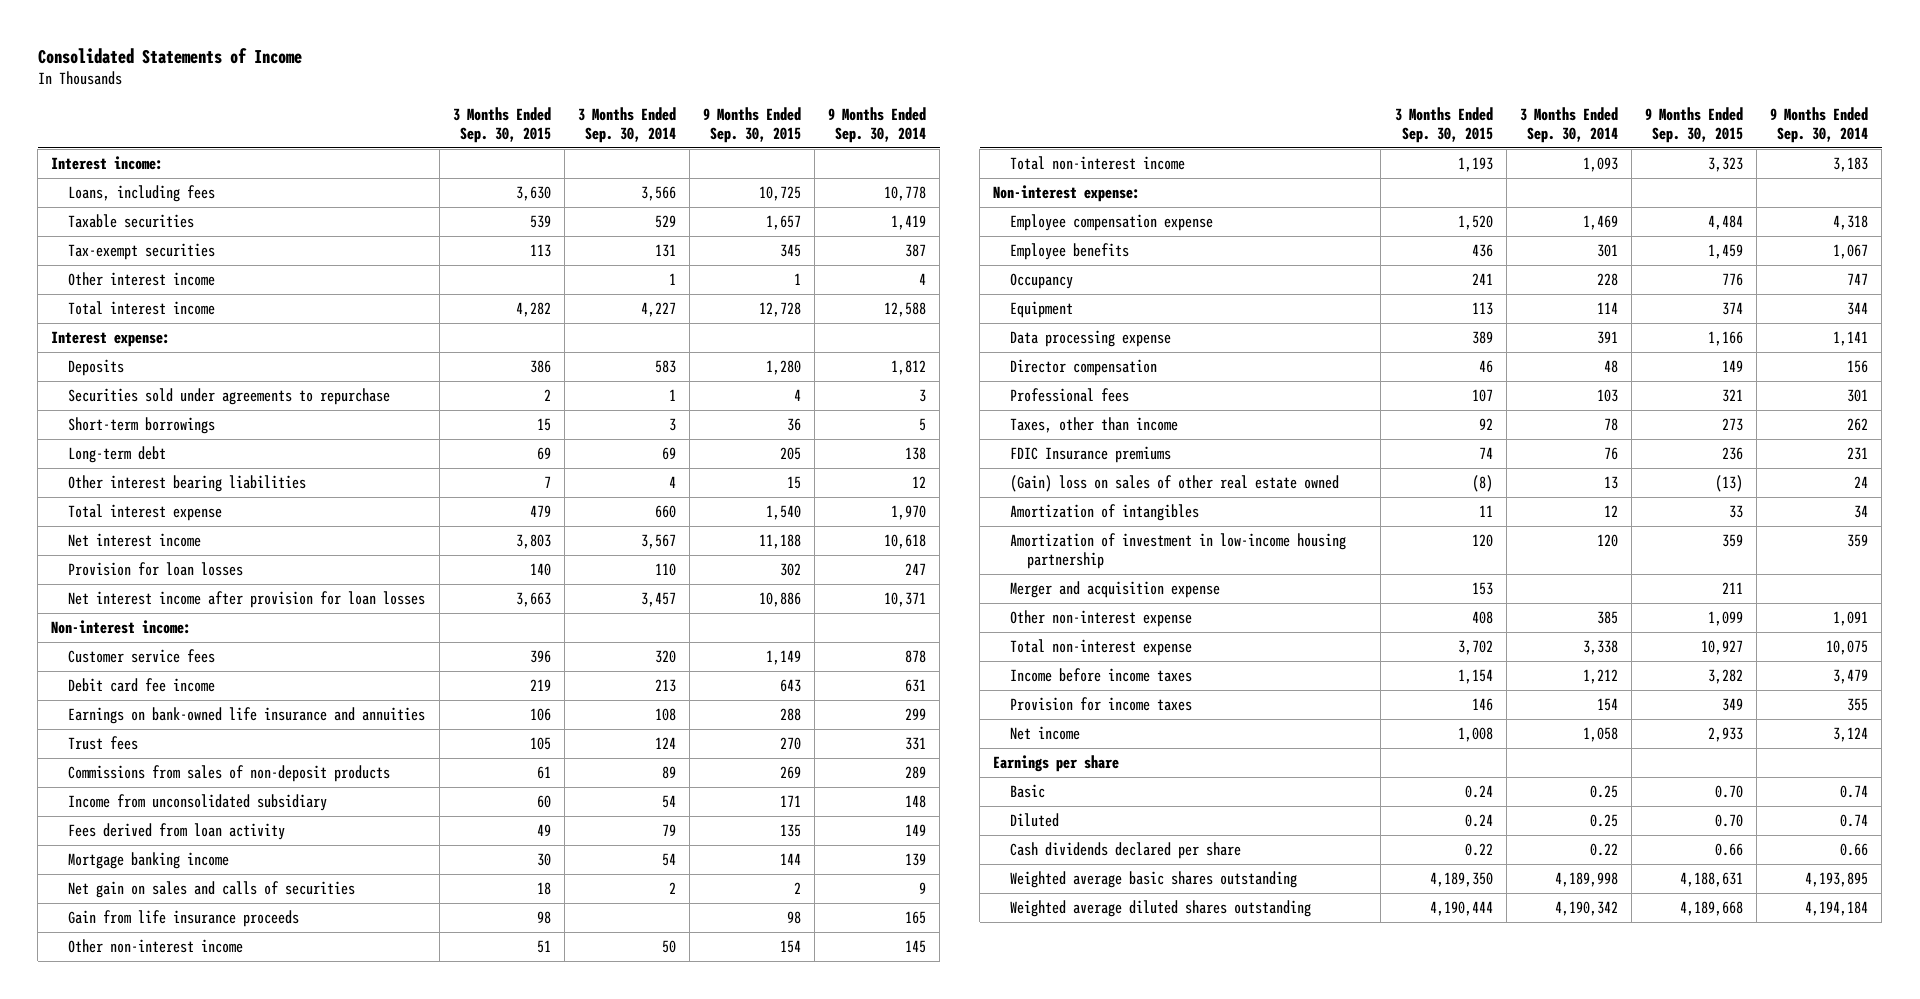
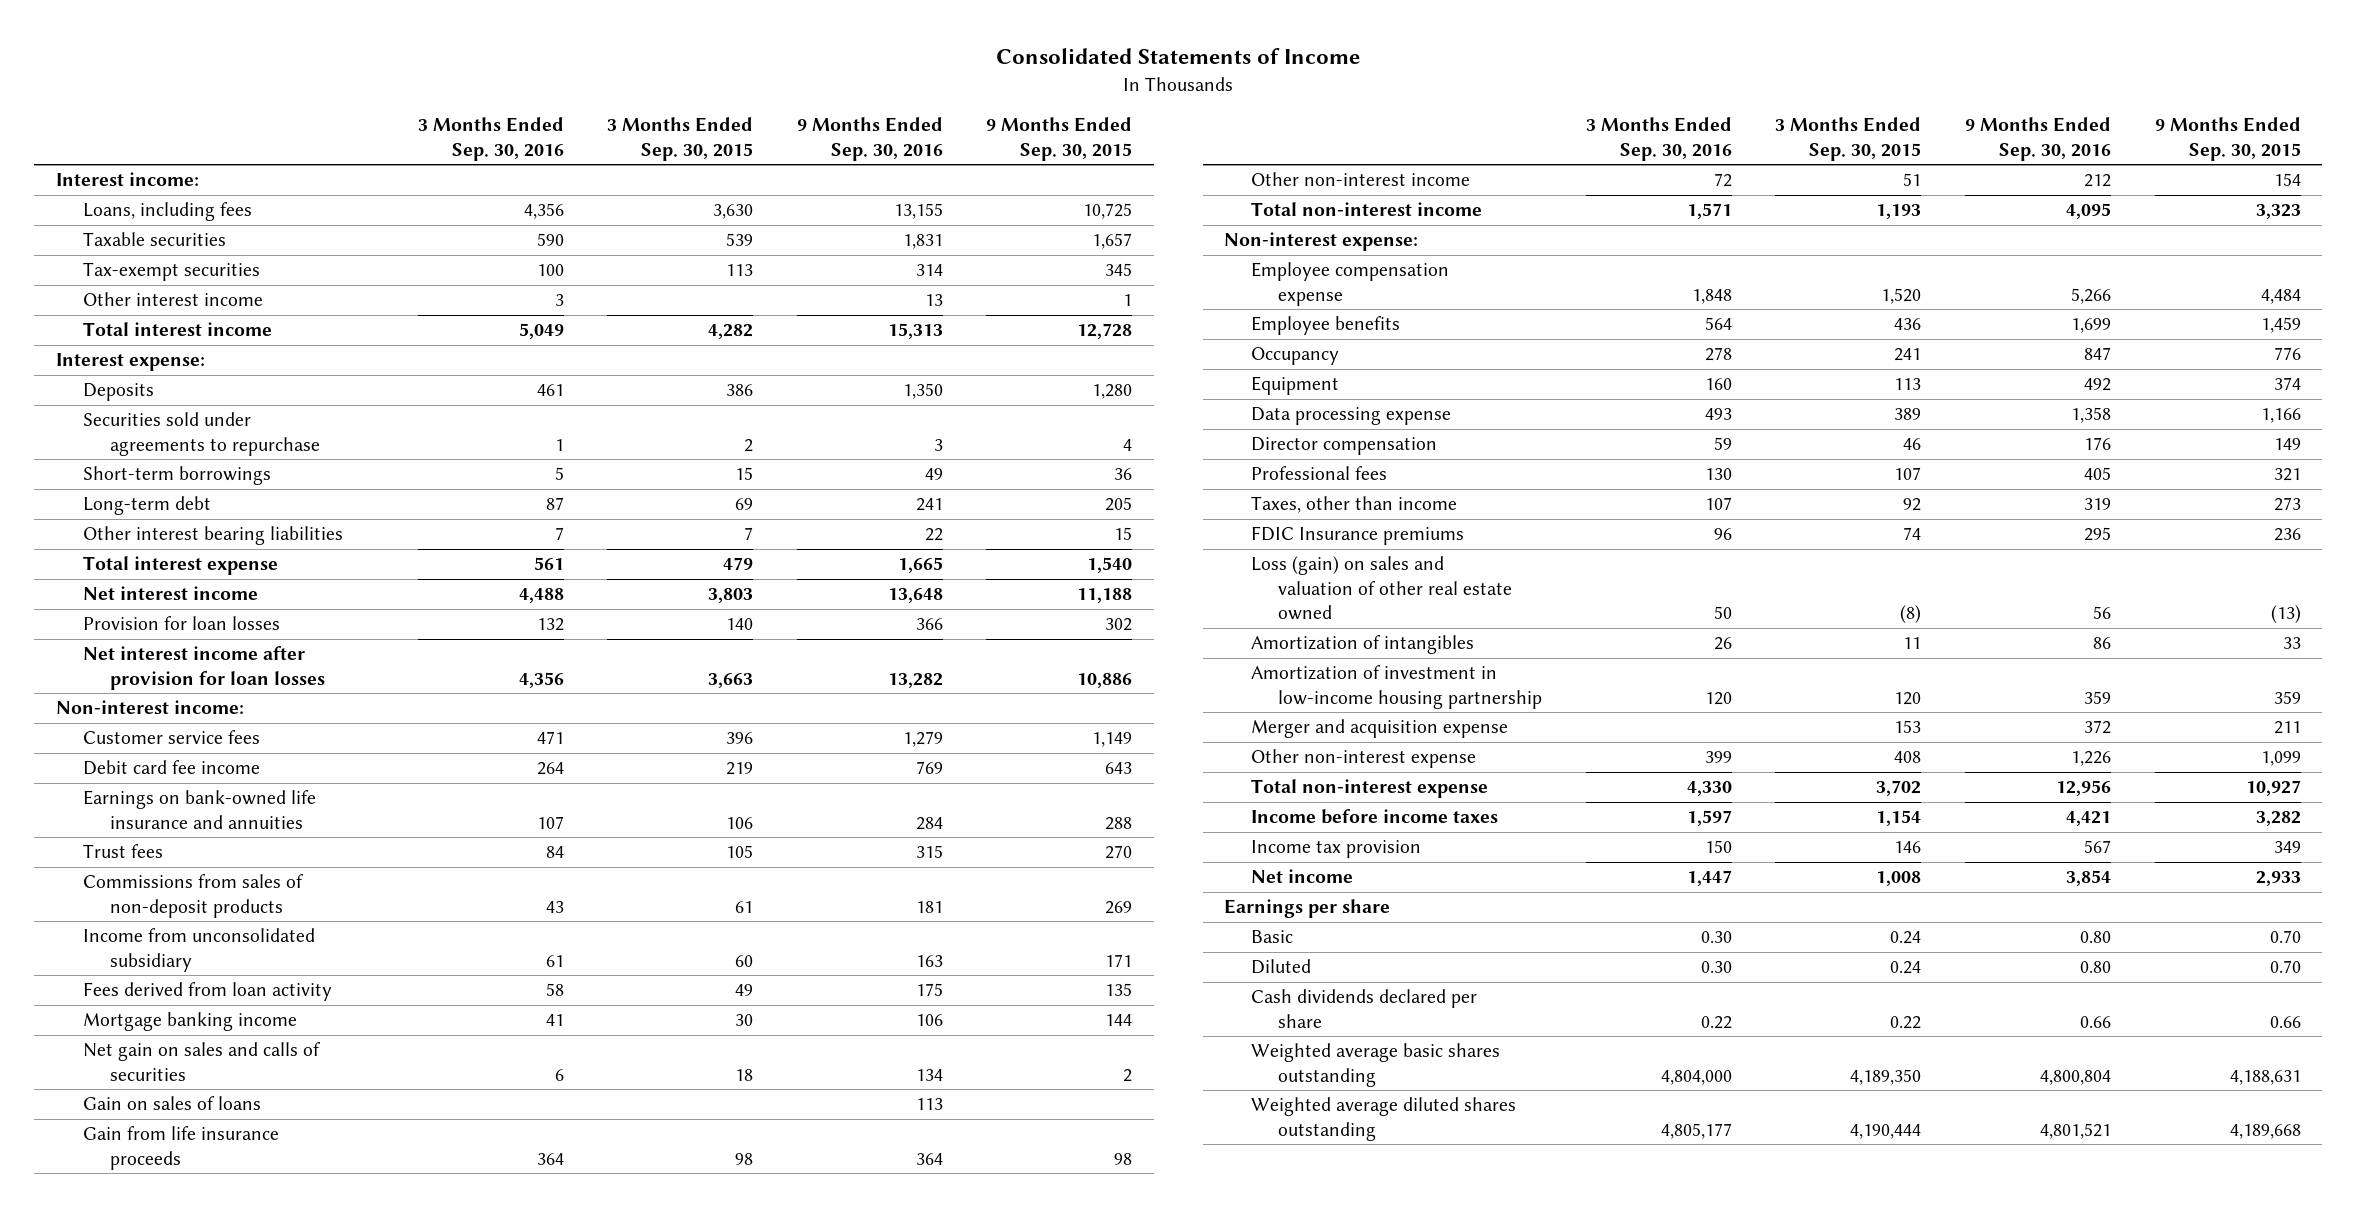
- | 3 Months Ended Sep. 30, 2015 | 3 Months Ended Sep. 30, 2014 | 9 Months Ended Sep. 30, 2015 | 9 Months Ended Sep. 30, 2014
+ | 3 Months Ended Sep. 30, 2016 | 3 Months Ended Sep. 30, 2015 | 9 Months Ended Sep. 30, 2016 | 9 Months Ended Sep. 30, 2015
+ Gain on sales of loans | | | 113 |
- (Gain) loss on sales of other real estate owned | (8) | 13 | (13) | 24
+ Loss (gain) on sales and valuation of other real estate owned | 50 | (8) | 56 | (13)
- Provision for income taxes | 146 | 154 | 349 | 355
+ Income tax provision | 150 | 146 | 567 | 349

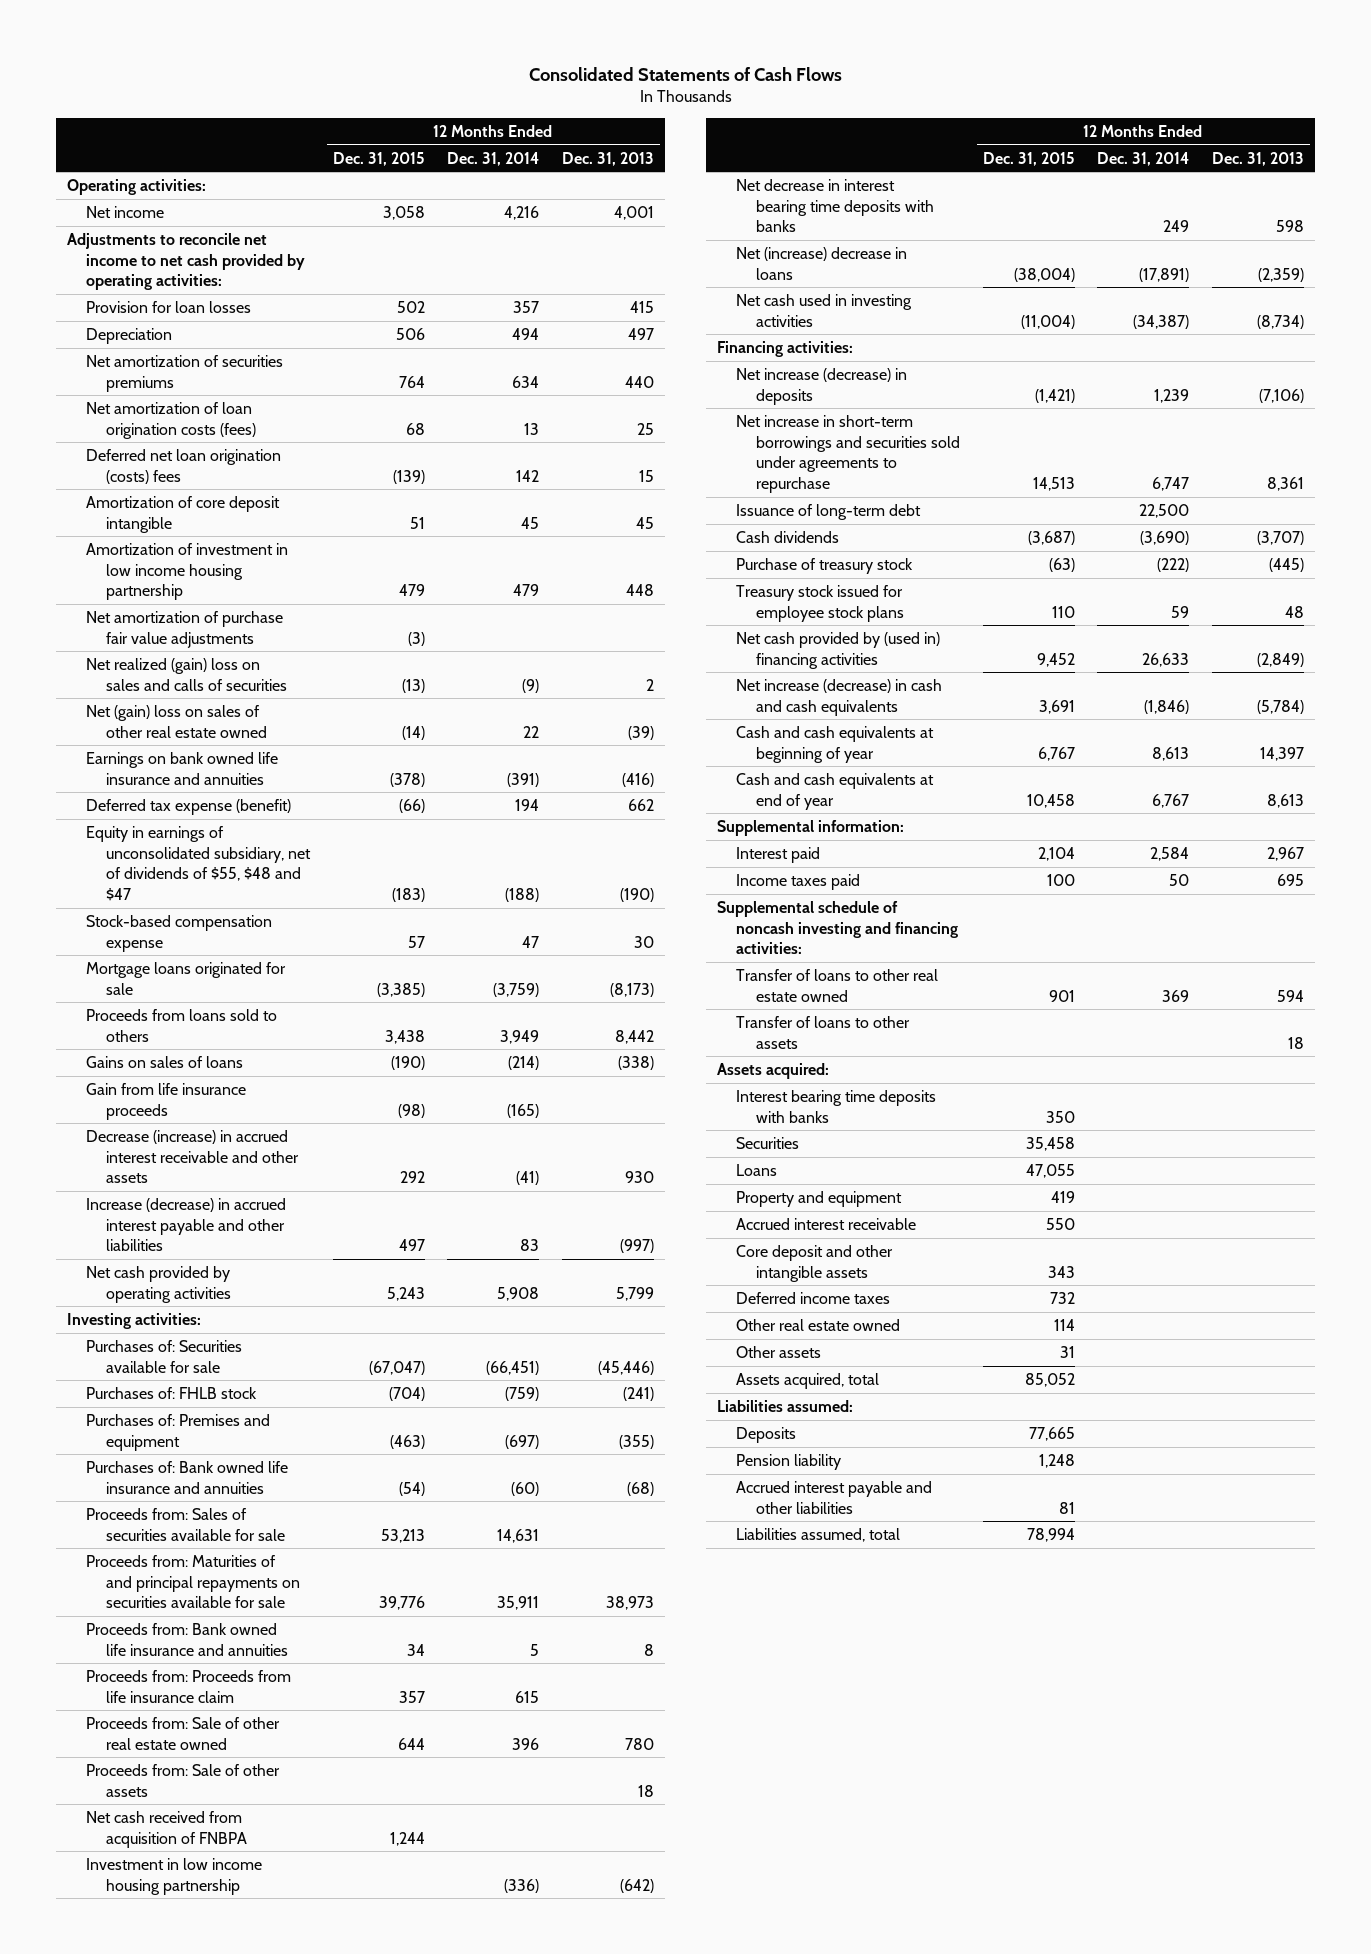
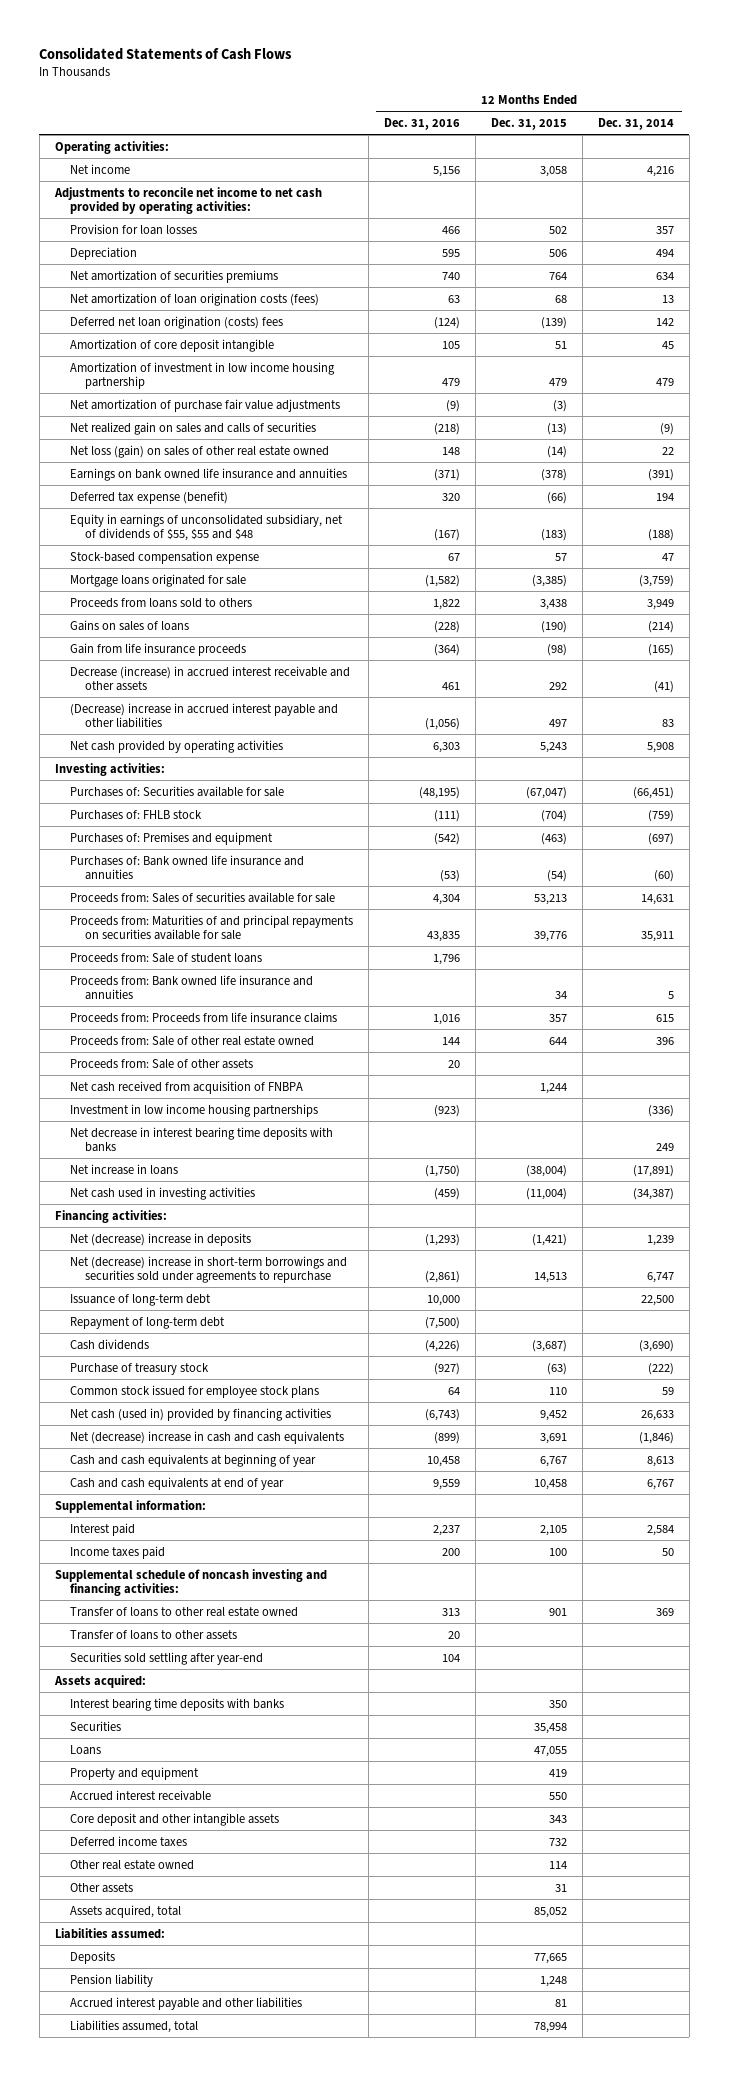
- | 12 Months Ended Dec. 31, 2015 | 12 Months Ended Dec. 31, 2014 | 12 Months Ended Dec. 31, 2013
+ | 12 Months Ended Dec. 31, 2016 | 12 Months Ended Dec. 31, 2015 | 12 Months Ended Dec. 31, 2014
- Net realized (gain) loss on sales and calls of securities | (13) | (9) | 2
- Net (gain) loss on sales of other real estate owned | (14) | 22 | (39)
+ Net realized gain on sales and calls of securities | (218) | (13) | (9)
+ Net loss (gain) on sales of other real estate owned | 148 | (14) | 22
- Equity in earnings of unconsolidated subsidiary, net of dividends of $55, $48 and $47 | (183) | (188) | (190)
+ Equity in earnings of unconsolidated subsidiary, net of dividends of $55, $55 and $48 | (167) | (183) | (188)
- Increase (decrease) in accrued interest payable and other liabilities | 497 | 83 | (997)
+ (Decrease) increase in accrued interest payable and other liabilities | (1,056) | 497 | 83
+ Proceeds from: Sale of student loans | 1,796 | |
- Proceeds from: Proceeds from life insurance claim | 357 | 615 |
+ Proceeds from: Proceeds from life insurance claims | 1,016 | 357 | 615
- Investment in low income housing partnership | | (336) | (642)
+ Investment in low income housing partnerships | (923) | | (336)
- Net (increase) decrease in loans | (38,004) | (17,891) | (2,359)
+ Net increase in loans | (1,750) | (38,004) | (17,891)
- Net increase (decrease) in deposits | (1,421) | 1,239 | (7,106)
- Net increase in short-term borrowings and securities sold under agreements to repurchase | 14,513 | 6,747 | 8,361
+ Net (decrease) increase in deposits | (1,293) | (1,421) | 1,239
+ Net (decrease) increase in short-term borrowings and securities sold under agreements to repurchase | (2,861) | 14,513 | 6,747
+ Repayment of long-term debt | (7,500) | |
- Treasury stock issued for employee stock plans | 110 | 59 | 48
- Net cash provided by (used in) financing activities | 9,452 | 26,633 | (2,849)
- Net increase (decrease) in cash and cash equivalents | 3,691 | (1,846) | (5,784)
+ Common stock issued for employee stock plans | 64 | 110 | 59
+ Net cash (used in) provided by financing activities | (6,743) | 9,452 | 26,633
+ Net (decrease) increase in cash and cash equivalents | (899) | 3,691 | (1,846)
- Interest paid | 2,104 | 2,584 | 2,967
+ Interest paid | 2,237 | 2,105 | 2,584
+ Securities sold settling after year-end | 104 | |

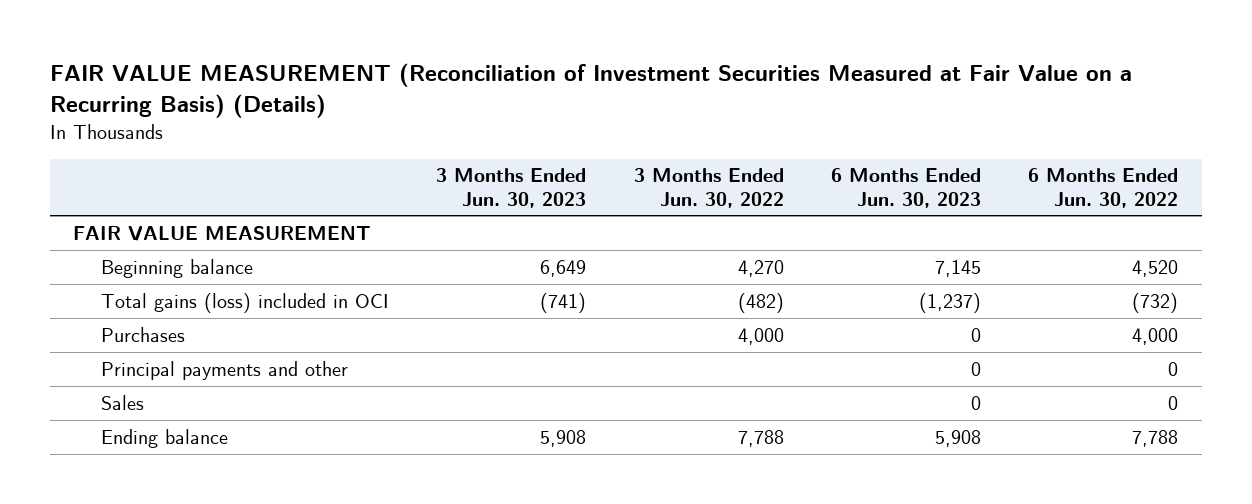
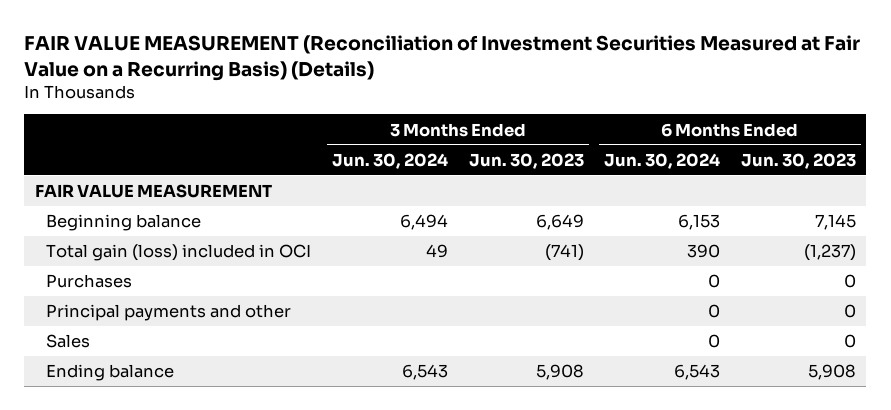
- | 3 Months Ended Jun. 30, 2023 | 3 Months Ended Jun. 30, 2022 | 6 Months Ended Jun. 30, 2023 | 6 Months Ended Jun. 30, 2022
+ | 3 Months Ended Jun. 30, 2024 | 3 Months Ended Jun. 30, 2023 | 6 Months Ended Jun. 30, 2024 | 6 Months Ended Jun. 30, 2023
- Total gains (loss) included in OCI | (741) | (482) | (1,237) | (732)
+ Total gain (loss) included in OCI | 49 | (741) | 390 | (1,237)

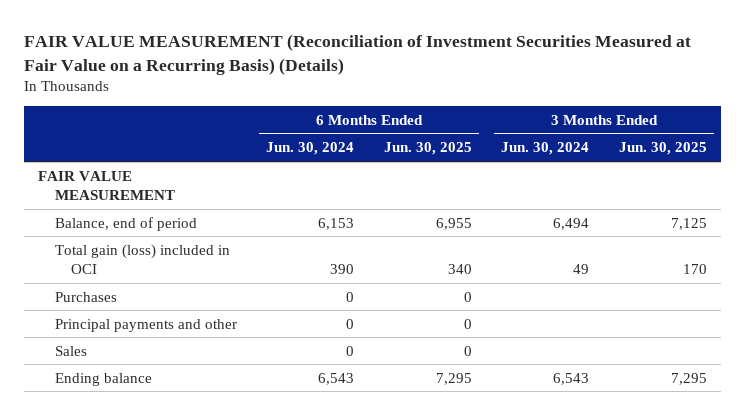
- | 3 Months Ended Jun. 30, 2024 | 3 Months Ended Jun. 30, 2023 | 6 Months Ended Jun. 30, 2024 | 6 Months Ended Jun. 30, 2023
+ | 6 Months Ended Jun. 30, 2024 | 6 Months Ended Jun. 30, 2025 | 3 Months Ended Jun. 30, 2024 | 3 Months Ended Jun. 30, 2025
- Beginning balance | 6,494 | 6,649 | 6,153 | 7,145
+ Balance, end of period | 6,153 | 6,955 | 6,494 | 7,125

